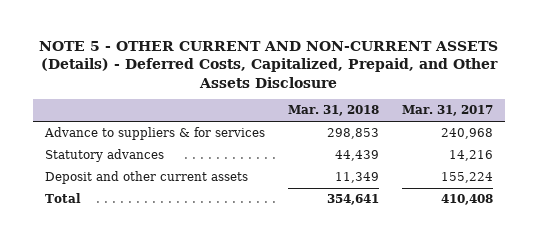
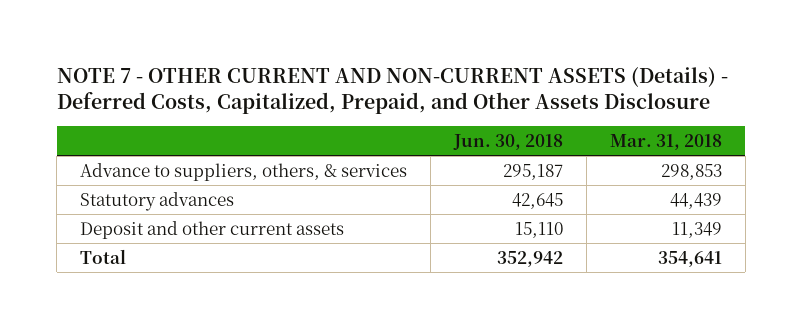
- NOTE 5 - OTHER CURRENT AND NON-CURRENT ASSETS (Details) - Deferred Costs, Capitalized, Prepaid, and Other Assets Disclosure
+ NOTE 7 - OTHER CURRENT AND NON-CURRENT ASSETS (Details) - Deferred Costs, Capitalized, Prepaid, and Other Assets Disclosure
- | Mar. 31, 2018 | Mar. 31, 2017
+ | Jun. 30, 2018 | Mar. 31, 2018
- Advance to suppliers & for services | 298,853 | 240,968
+ Advance to suppliers, others, & services | 295,187 | 298,853

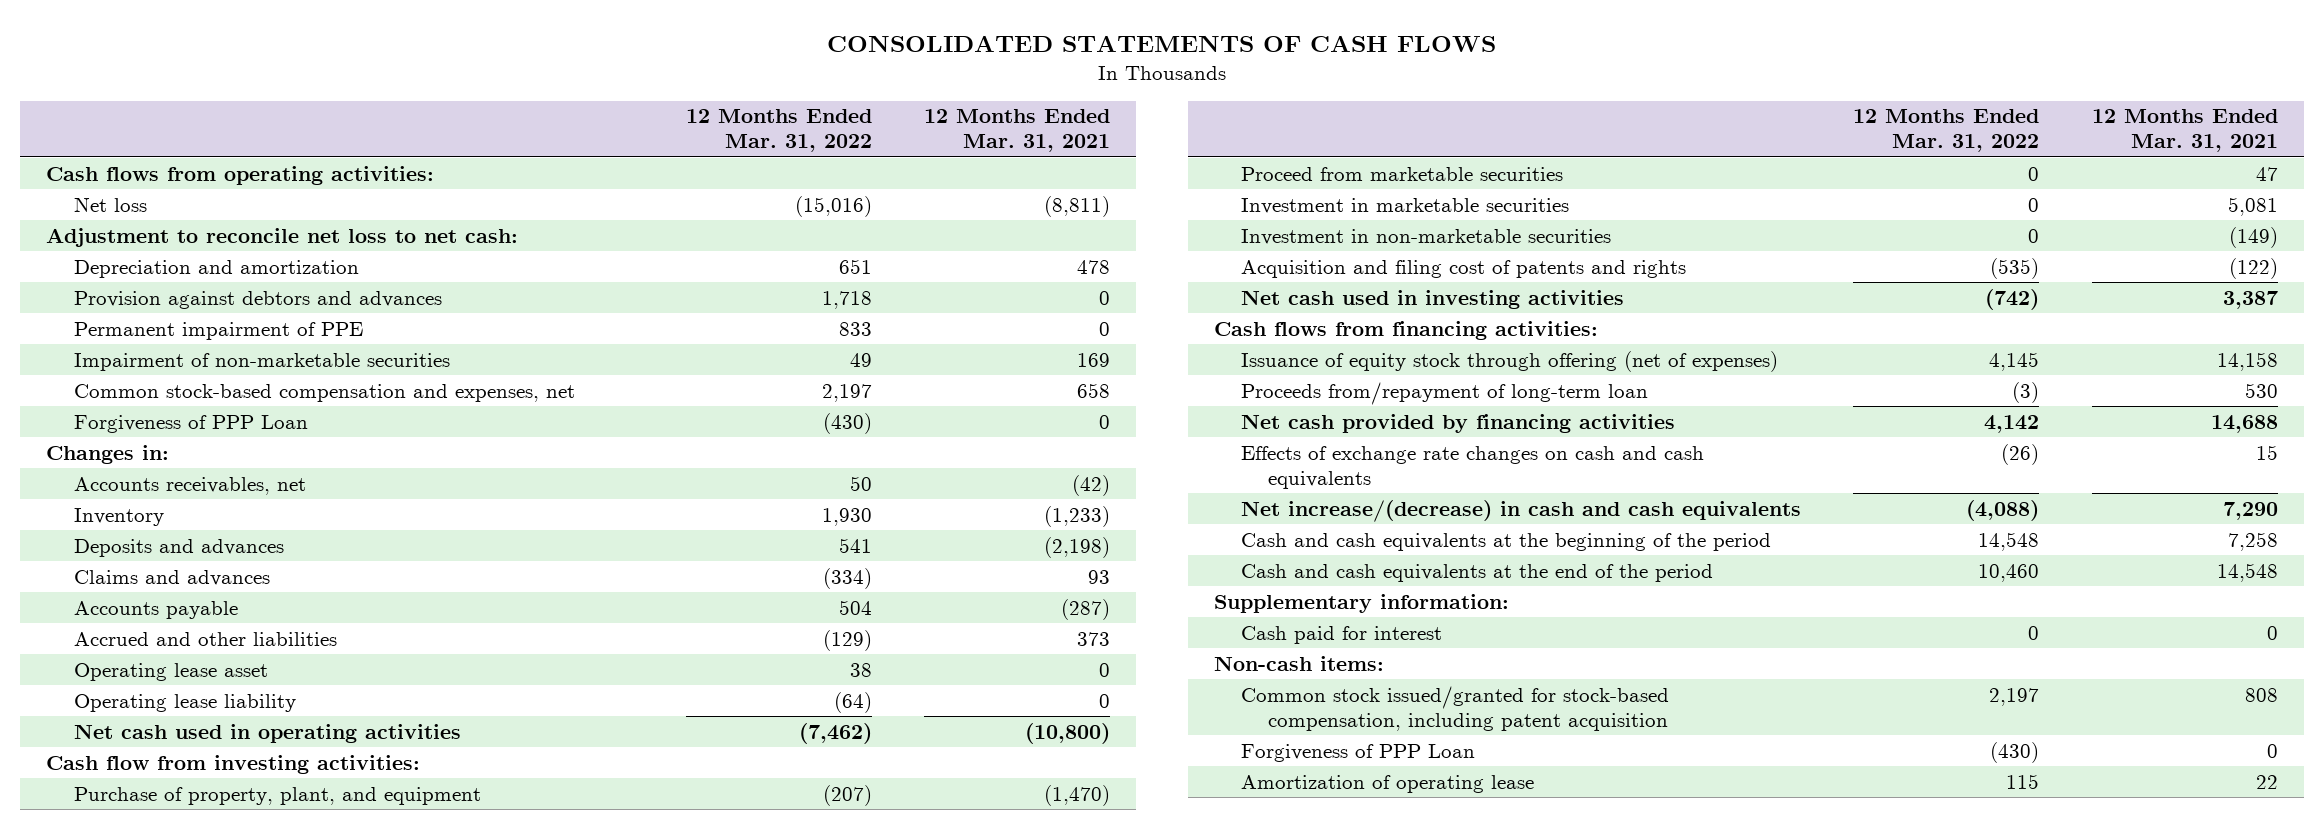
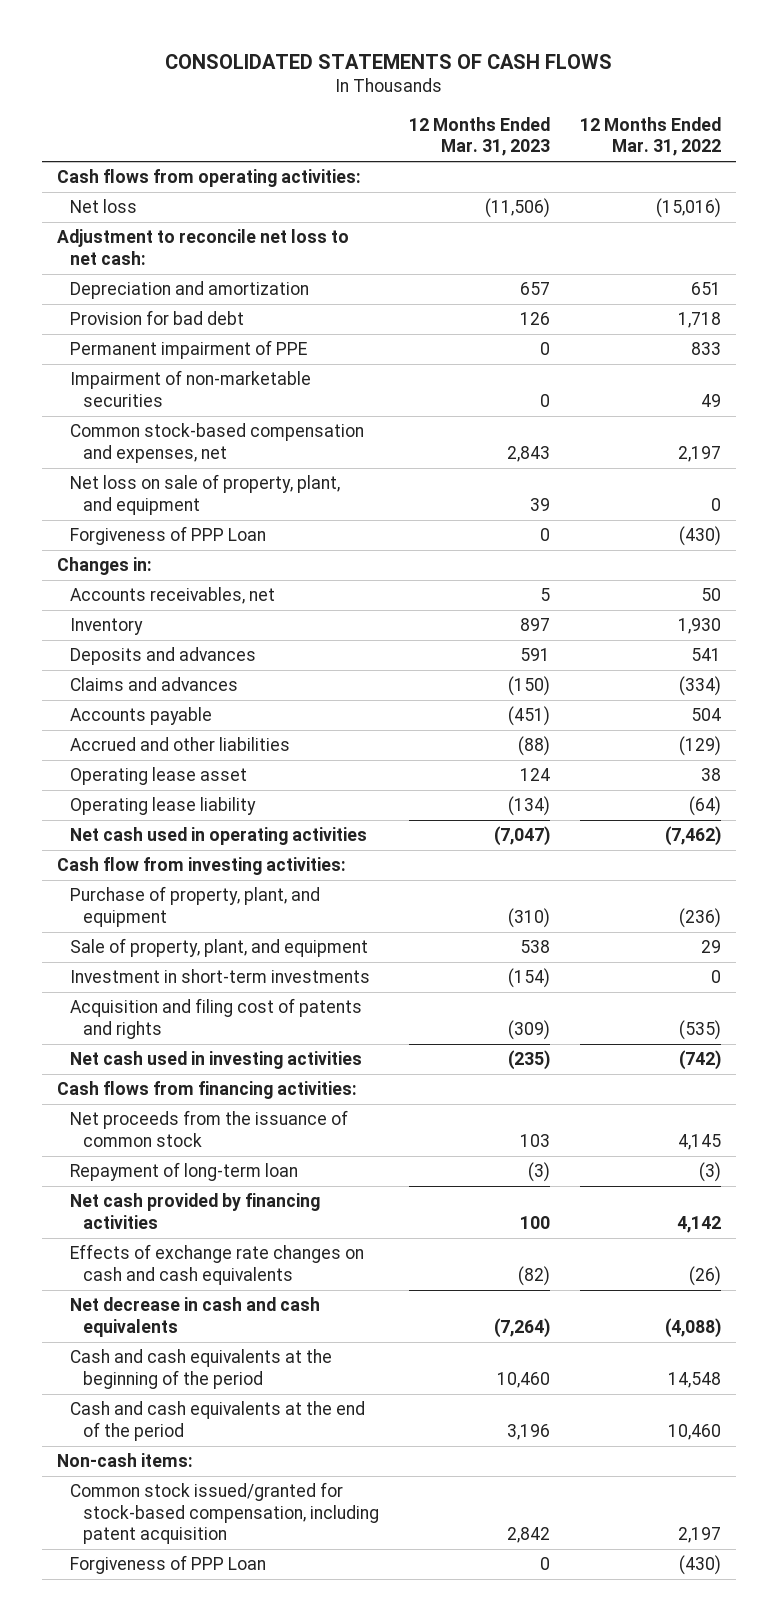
- | 12 Months Ended Mar. 31, 2022 | 12 Months Ended Mar. 31, 2021
+ | 12 Months Ended Mar. 31, 2023 | 12 Months Ended Mar. 31, 2022
- Provision against debtors and advances | 1,718 | 0
+ Provision for bad debt | 126 | 1,718
+ Net loss on sale of property, plant, and equipment | 39 | 0
- Purchase of property, plant, and equipment | (207) | (1,470)
- Proceed from marketable securities | 0 | 47
- Investment in marketable securities | 0 | 5,081
- Investment in non-marketable securities | 0 | (149)
+ Purchase of property, plant, and equipment | (310) | (236)
+ Sale of property, plant, and equipment | 538 | 29
+ Investment in short-term investments | (154) | 0
- Issuance of equity stock through offering (net of expenses) | 4,145 | 14,158
- Proceeds from/repayment of long-term loan | (3) | 530
+ Net proceeds from the issuance of common stock | 103 | 4,145
+ Repayment of long-term loan | (3) | (3)
- Net increase/(decrease) in cash and cash equivalents | (4,088) | 7,290
+ Net decrease in cash and cash equivalents | (7,264) | (4,088)
- Supplementary information:
- Cash paid for interest | 0 | 0
- Amortization of operating lease | 115 | 22

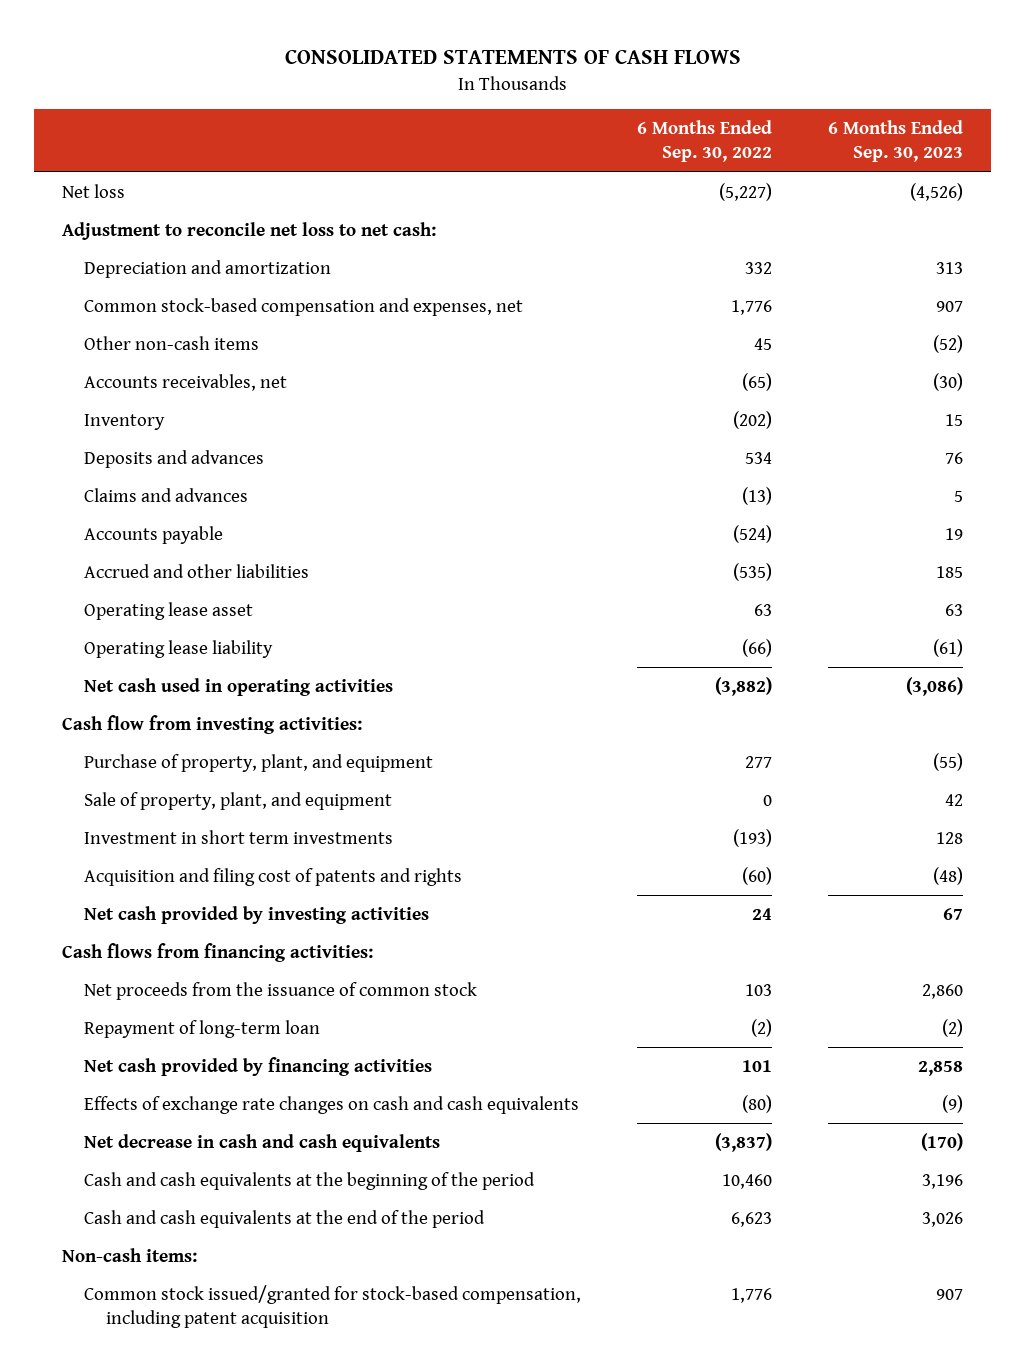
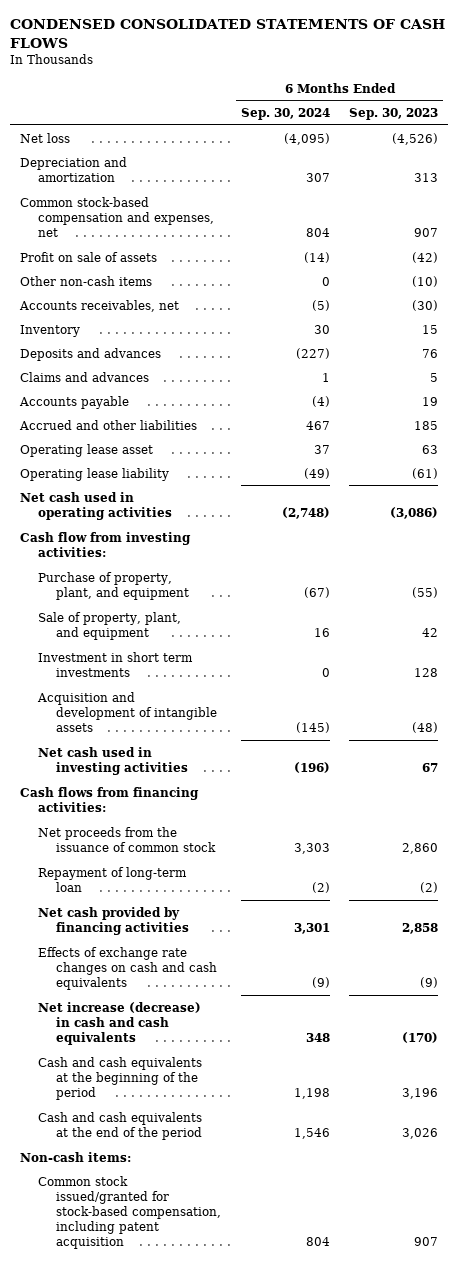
- CONSOLIDATED STATEMENTS OF CASH FLOWS
+ CONDENSED CONSOLIDATED STATEMENTS OF CASH FLOWS
- | 6 Months Ended Sep. 30, 2022 | 6 Months Ended Sep. 30, 2023
+ | 6 Months Ended Sep. 30, 2024 | 6 Months Ended Sep. 30, 2023
- Adjustment to reconcile net loss to net cash:
- Other non-cash items | 45 | (52)
+ Profit on sale of assets | (14) | (42)
+ Other non-cash items | 0 | (10)
- Acquisition and filing cost of patents and rights | (60) | (48)
- Net cash provided by investing activities | 24 | 67
+ Acquisition and development of intangible assets | (145) | (48)
+ Net cash used in investing activities | (196) | 67
- Net decrease in cash and cash equivalents | (3,837) | (170)
+ Net increase (decrease) in cash and cash equivalents | 348 | (170)

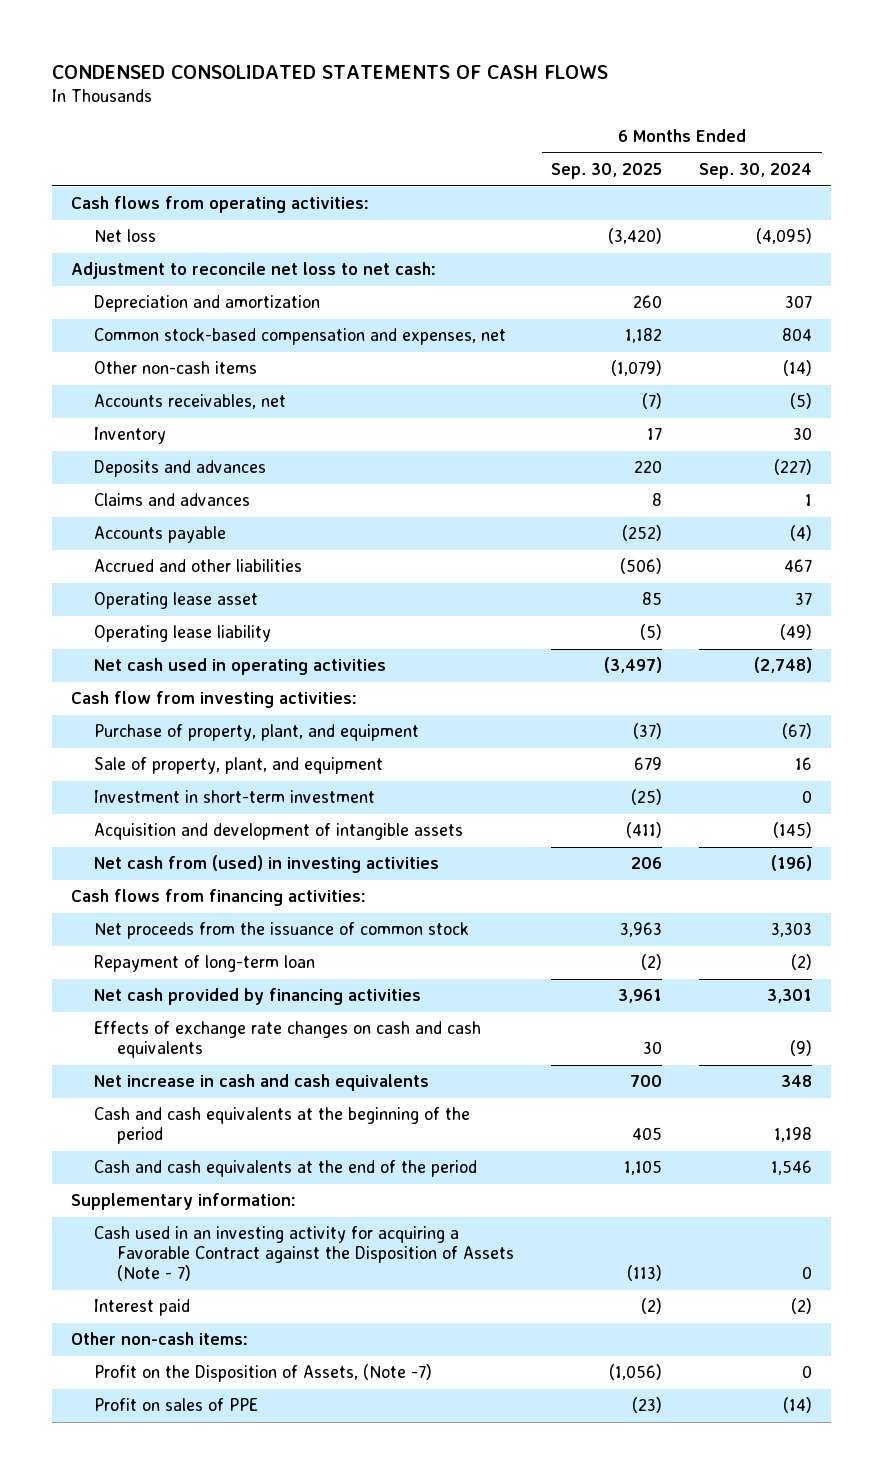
- | 6 Months Ended Sep. 30, 2024 | 6 Months Ended Sep. 30, 2023
+ | 6 Months Ended Sep. 30, 2025 | 6 Months Ended Sep. 30, 2024
+ Cash flows from operating activities:
+ Adjustment to reconcile net loss to net cash:
- Profit on sale of assets | (14) | (42)
- Other non-cash items | 0 | (10)
+ Other non-cash items | (1,079) | (14)
- Investment in short term investments | 0 | 128
+ Investment in short-term investment | (25) | 0
- Net cash used in investing activities | (196) | 67
+ Net cash from (used) in investing activities | 206 | (196)
- Net increase (decrease) in cash and cash equivalents | 348 | (170)
+ Net increase in cash and cash equivalents | 700 | 348
- Non-cash items:
- Common stock issued/granted for stock-based compensation, including patent acquisition | 804 | 907
+ Supplementary information:
+ Cash used in an investing activity for acquiring a Favorable Contract against the Disposition of Assets (Note - 7) | (113) | 0
+ Interest paid | (2) | (2)
+ Other non-cash items:
+ Profit on the Disposition of Assets, (Note -7) | (1,056) | 0
+ Profit on sales of PPE | (23) | (14)

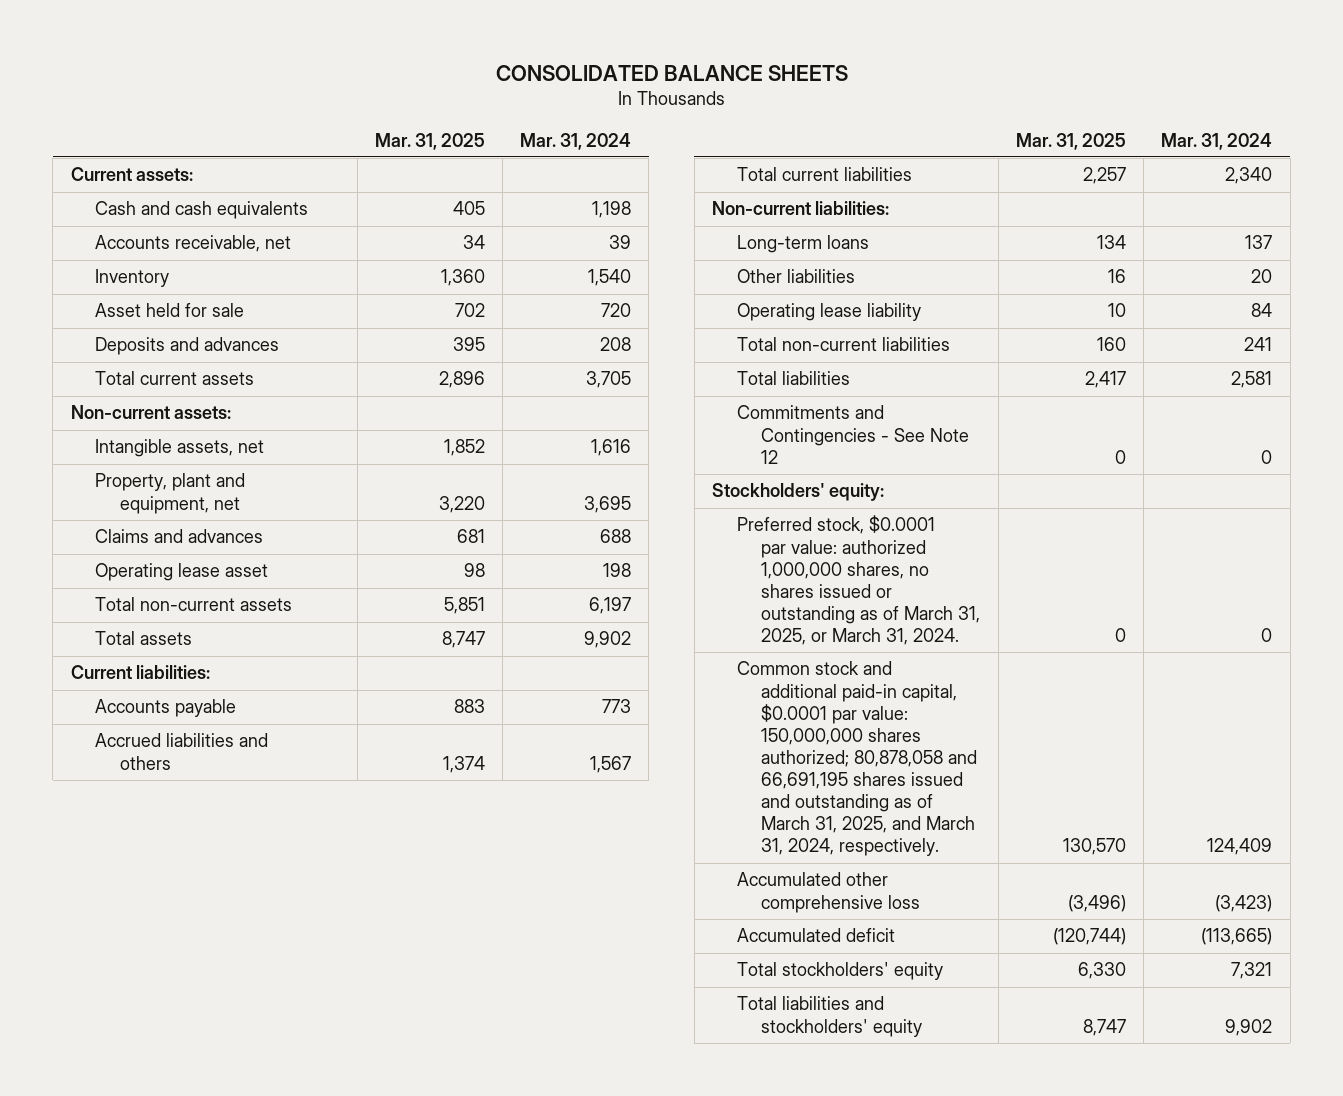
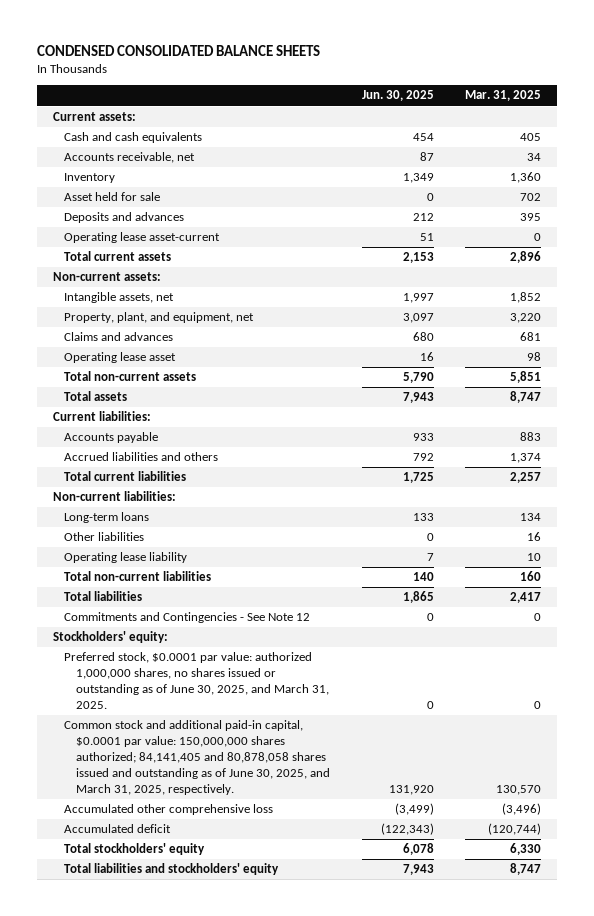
- CONSOLIDATED BALANCE SHEETS
+ CONDENSED CONSOLIDATED BALANCE SHEETS
- | Mar. 31, 2025 | Mar. 31, 2024
+ | Jun. 30, 2025 | Mar. 31, 2025
+ Operating lease asset-current | 51 | 0
- Property, plant and equipment, net | 3,220 | 3,695
+ Property, plant, and equipment, net | 3,097 | 3,220
- Preferred stock, $0.0001 par value: authorized 1,000,000 shares, no shares issued or outstanding as of March 31, 2025, or March 31, 2024. | 0 | 0
- Common stock and additional paid-in capital, $0.0001 par value: 150,000,000 shares authorized; 80,878,058 and 66,691,195 shares issued and outstanding as of March 31, 2025, and March 31, 2024, respectively. | 130,570 | 124,409
+ Preferred stock, $0.0001 par value: authorized 1,000,000 shares, no shares issued or outstanding as of June 30, 2025, and March 31, 2025. | 0 | 0
+ Common stock and additional paid-in capital, $0.0001 par value: 150,000,000 shares authorized; 84,141,405 and 80,878,058 shares issued and outstanding as of June 30, 2025, and March 31, 2025, respectively. | 131,920 | 130,570

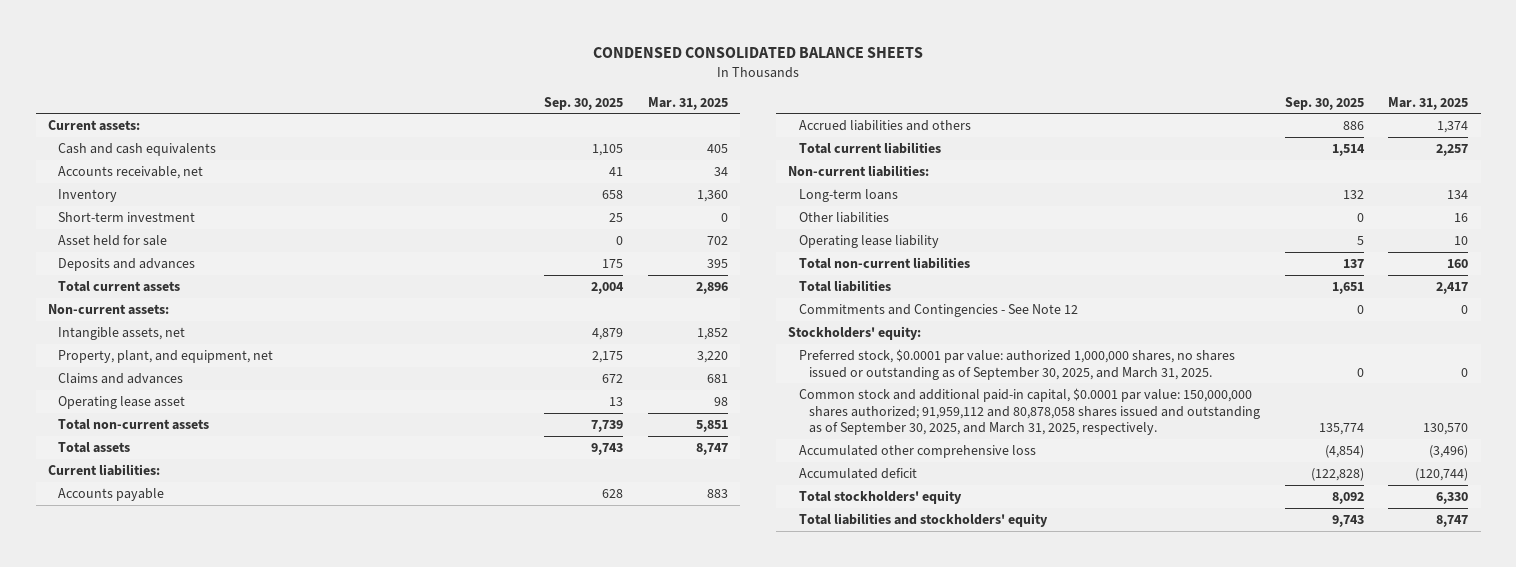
- | Jun. 30, 2025 | Mar. 31, 2025
+ | Sep. 30, 2025 | Mar. 31, 2025
+ Short-term investment | 25 | 0
- Operating lease asset-current | 51 | 0
- Preferred stock, $0.0001 par value: authorized 1,000,000 shares, no shares issued or outstanding as of June 30, 2025, and March 31, 2025. | 0 | 0
- Common stock and additional paid-in capital, $0.0001 par value: 150,000,000 shares authorized; 84,141,405 and 80,878,058 shares issued and outstanding as of June 30, 2025, and March 31, 2025, respectively. | 131,920 | 130,570
+ Preferred stock, $0.0001 par value: authorized 1,000,000 shares, no shares issued or outstanding as of September 30, 2025, and March 31, 2025. | 0 | 0
+ Common stock and additional paid-in capital, $0.0001 par value: 150,000,000 shares authorized; 91,959,112 and 80,878,058 shares issued and outstanding as of September 30, 2025, and March 31, 2025, respectively. | 135,774 | 130,570

